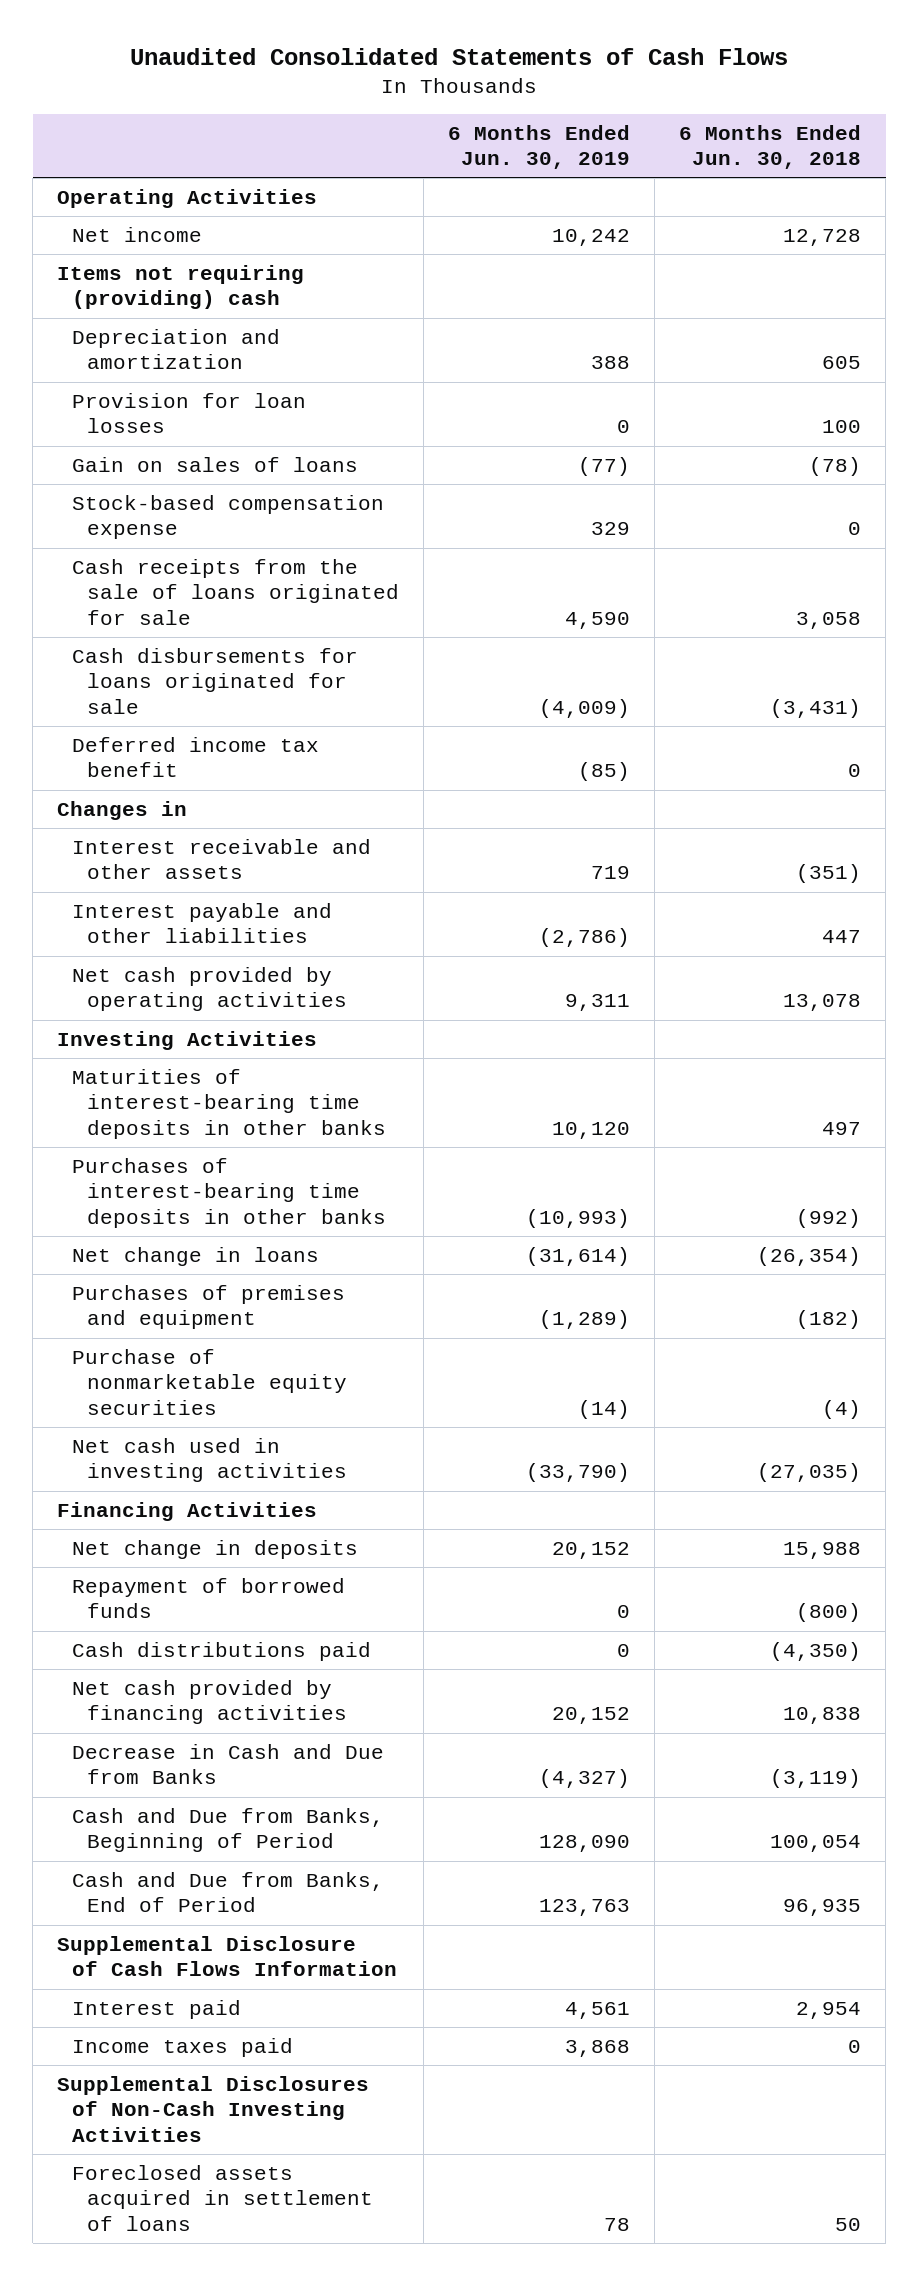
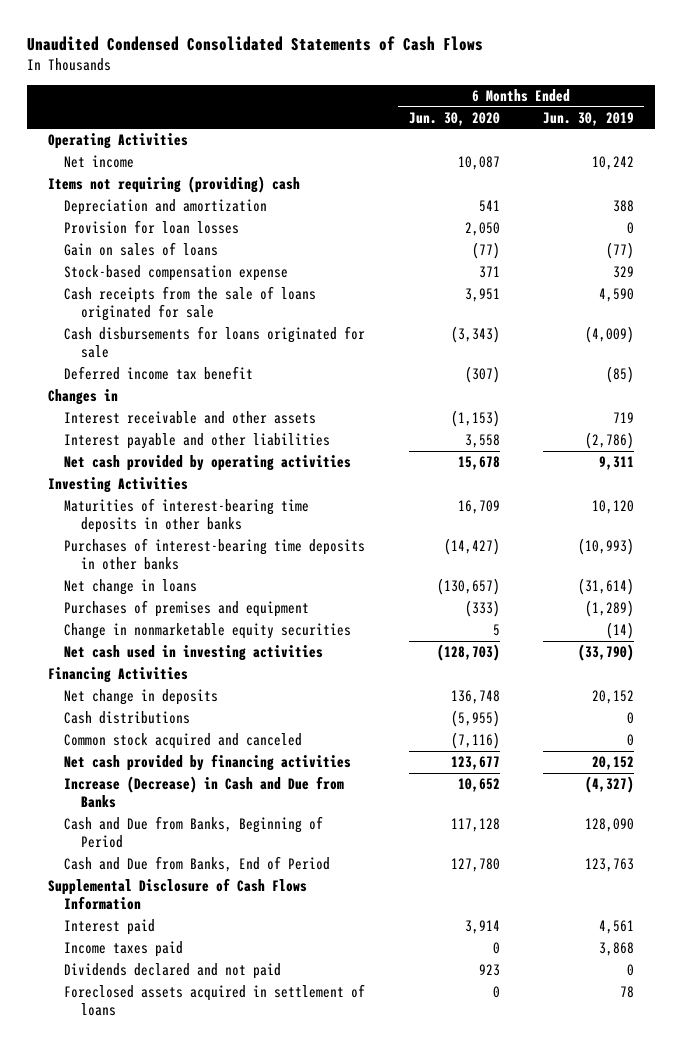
- Unaudited Consolidated Statements of Cash Flows
+ Unaudited Condensed Consolidated Statements of Cash Flows
- | 6 Months Ended Jun. 30, 2019 | 6 Months Ended Jun. 30, 2018
+ | 6 Months Ended Jun. 30, 2020 | 6 Months Ended Jun. 30, 2019
- Purchase of nonmarketable equity securities | (14) | (4)
+ Change in nonmarketable equity securities | 5 | (14)
- Repayment of borrowed funds | 0 | (800)
- Cash distributions paid | 0 | (4,350)
+ Cash distributions | (5,955) | 0
+ Common stock acquired and canceled | (7,116) | 0
- Decrease in Cash and Due from Banks | (4,327) | (3,119)
+ Increase (Decrease) in Cash and Due from Banks | 10,652 | (4,327)
- Supplemental Disclosures of Non-Cash Investing Activities
+ Dividends declared and not paid | 923 | 0

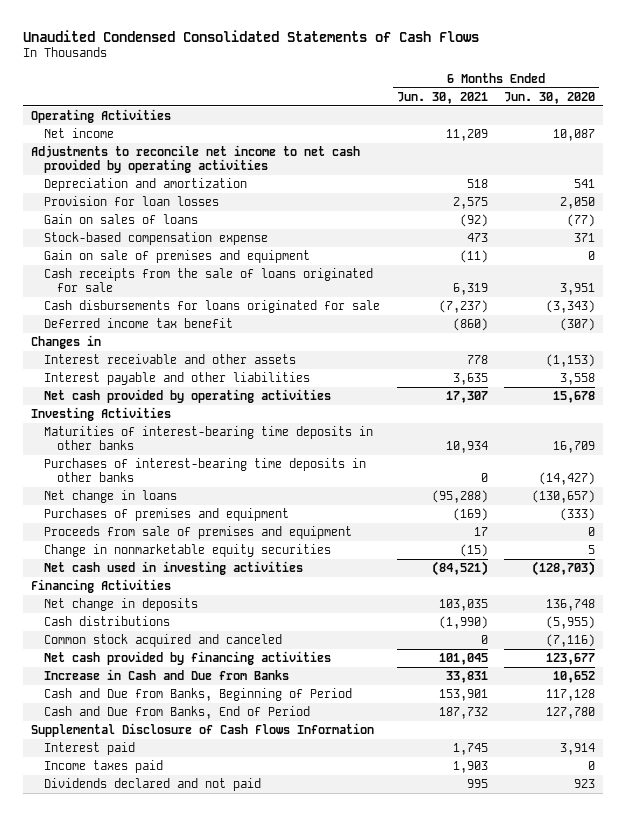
- | 6 Months Ended Jun. 30, 2020 | 6 Months Ended Jun. 30, 2019
+ | 6 Months Ended Jun. 30, 2021 | 6 Months Ended Jun. 30, 2020
- Items not requiring (providing) cash
+ Adjustments to reconcile net income to net cash provided by operating activities
+ Gain on sale of premises and equipment | (11) | 0
+ Proceeds from sale of premises and equipment | 17 | 0
- Increase (Decrease) in Cash and Due from Banks | 10,652 | (4,327)
+ Increase in Cash and Due from Banks | 33,831 | 10,652
- Foreclosed assets acquired in settlement of loans | 0 | 78

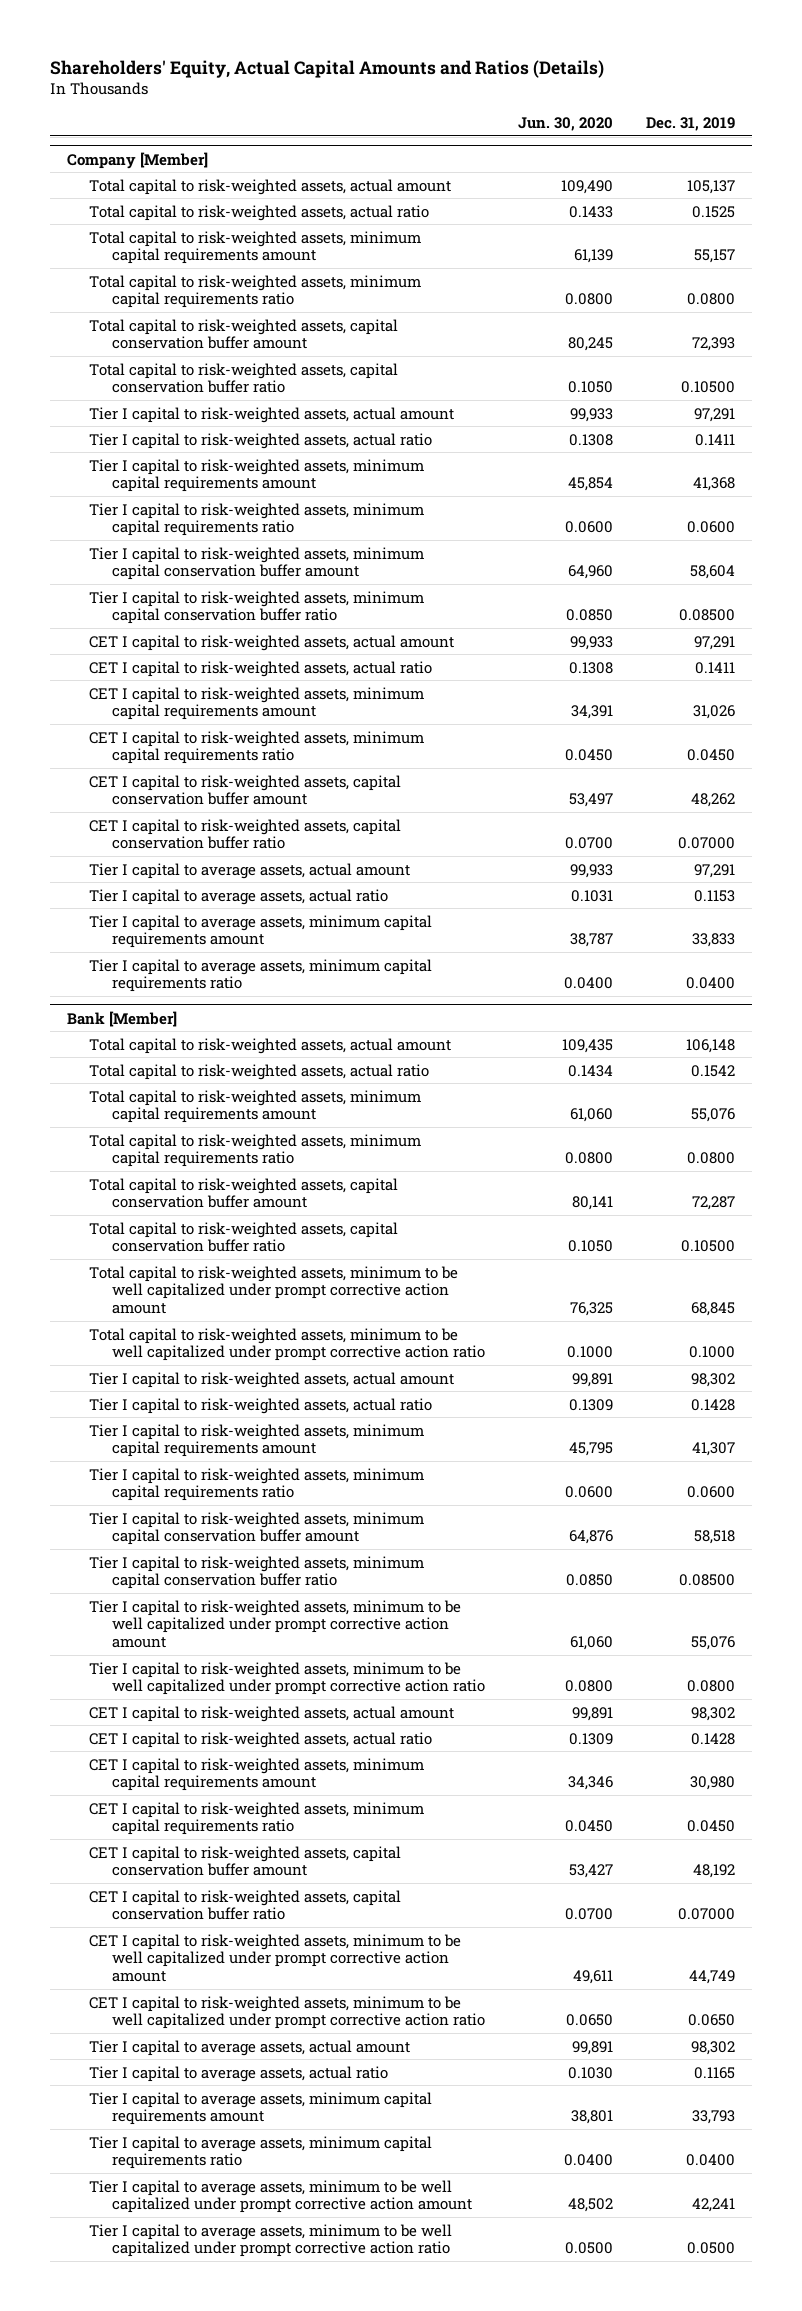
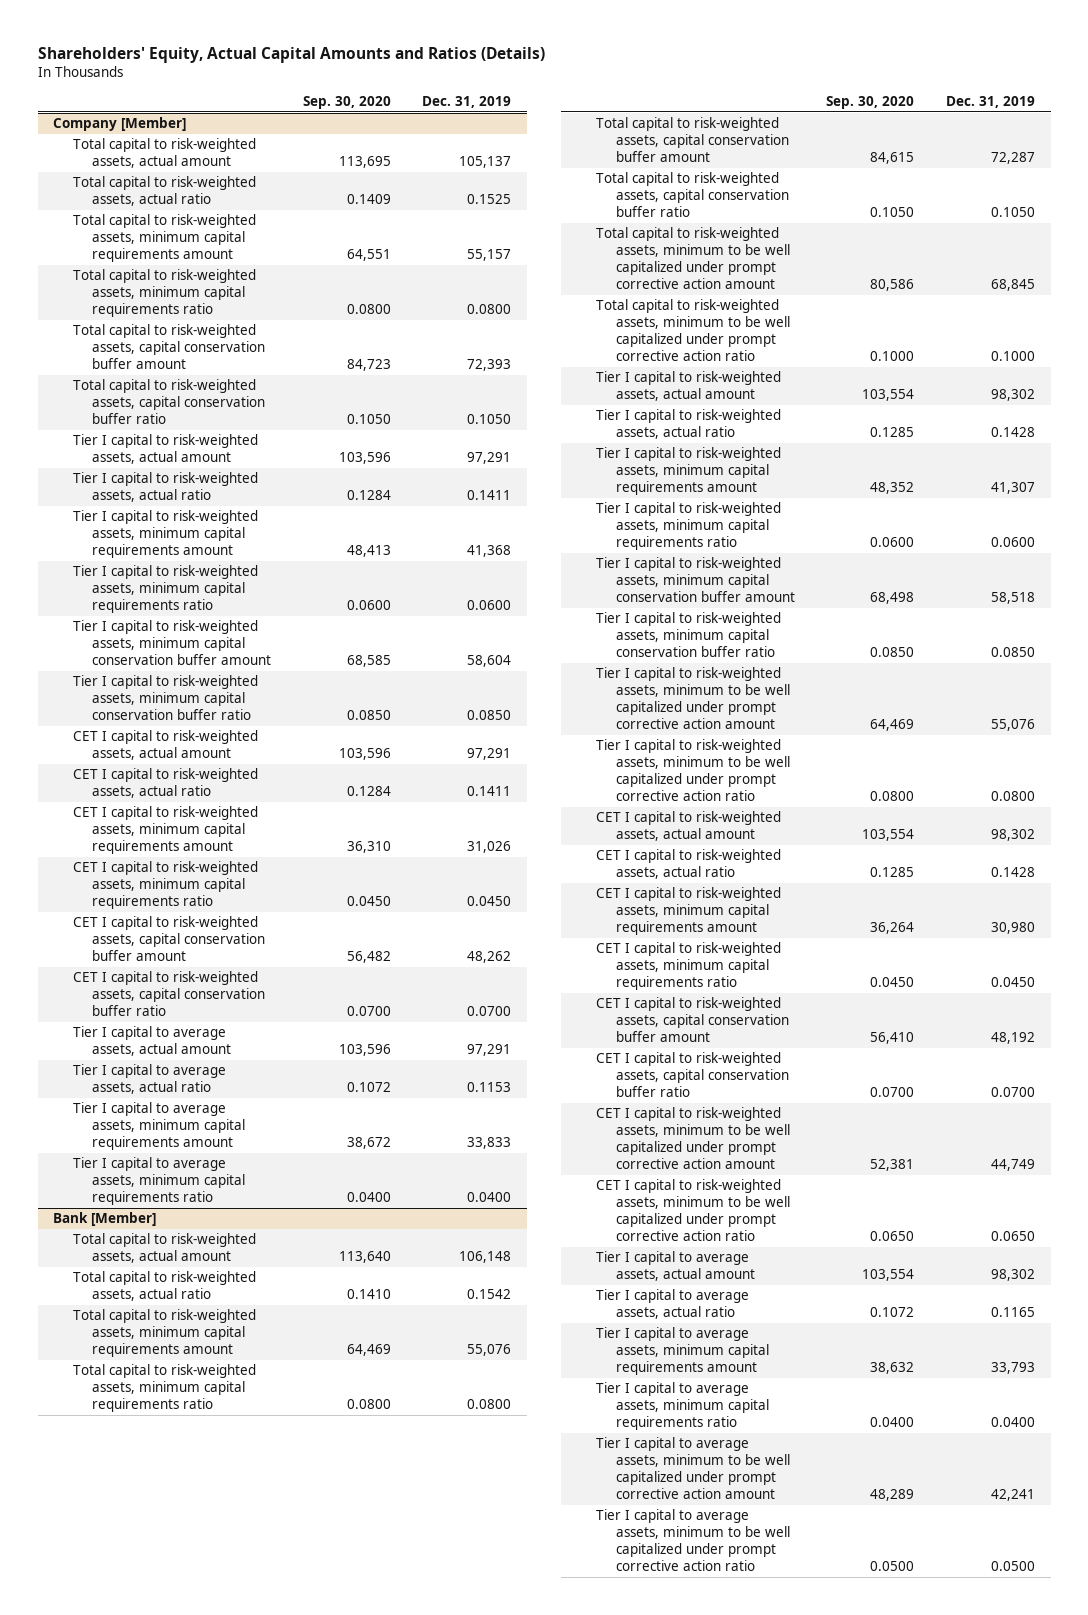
- | Jun. 30, 2020 | Dec. 31, 2019
+ | Sep. 30, 2020 | Dec. 31, 2019
@ Company [Member]
- Total capital to risk-weighted assets, capital conservation buffer ratio | 0.1050 | 0.10500
+ Total capital to risk-weighted assets, capital conservation buffer ratio | 0.1050 | 0.1050
- Tier I capital to risk-weighted assets, minimum capital conservation buffer ratio | 0.0850 | 0.08500
+ Tier I capital to risk-weighted assets, minimum capital conservation buffer ratio | 0.0850 | 0.0850
- CET I capital to risk-weighted assets, capital conservation buffer ratio | 0.0700 | 0.07000
+ CET I capital to risk-weighted assets, capital conservation buffer ratio | 0.0700 | 0.0700
@ Bank [Member]
- Total capital to risk-weighted assets, capital conservation buffer ratio | 0.1050 | 0.10500
+ Total capital to risk-weighted assets, capital conservation buffer ratio | 0.1050 | 0.1050
- Tier I capital to risk-weighted assets, minimum capital conservation buffer ratio | 0.0850 | 0.08500
+ Tier I capital to risk-weighted assets, minimum capital conservation buffer ratio | 0.0850 | 0.0850
- CET I capital to risk-weighted assets, capital conservation buffer ratio | 0.0700 | 0.07000
+ CET I capital to risk-weighted assets, capital conservation buffer ratio | 0.0700 | 0.0700

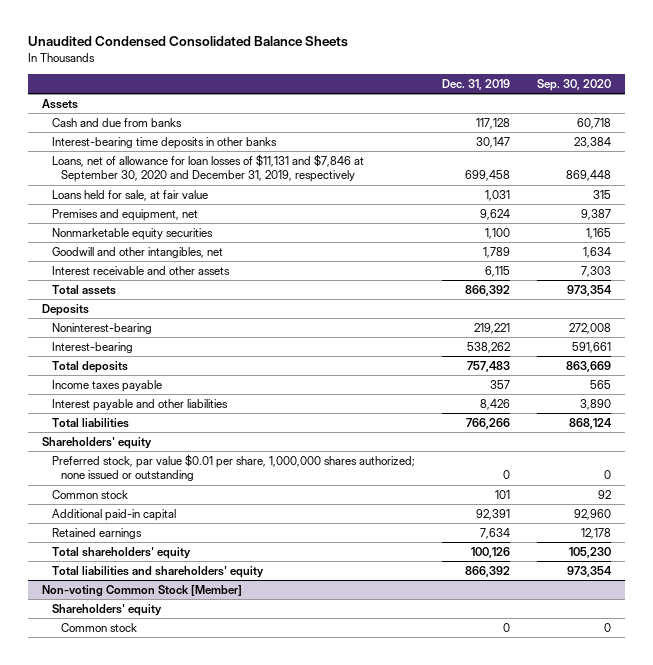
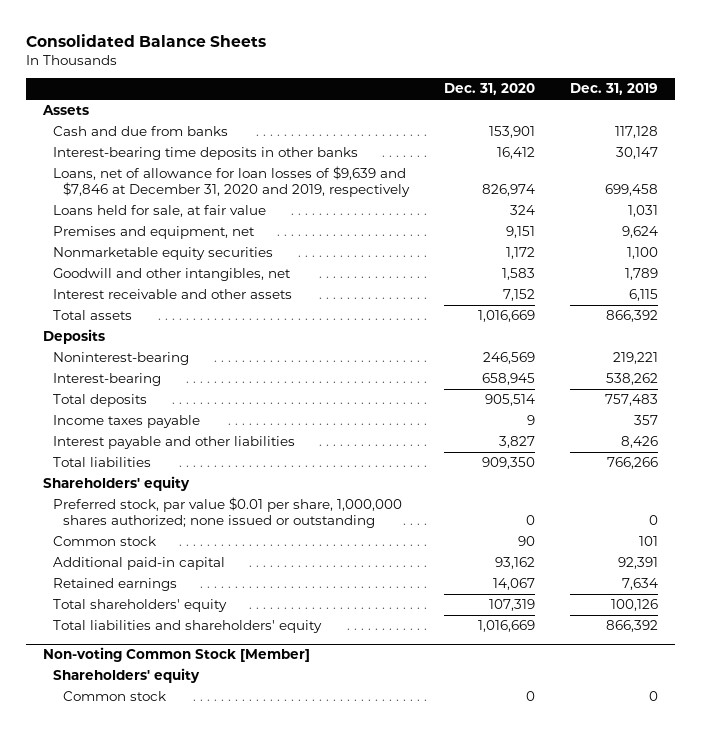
- Unaudited Condensed Consolidated Balance Sheets
+ Consolidated Balance Sheets
- | Dec. 31, 2019 | Sep. 30, 2020
+ | Dec. 31, 2020 | Dec. 31, 2019
- Loans, net of allowance for loan losses of $11,131 and $7,846 at September 30, 2020 and December 31, 2019, respectively | 699,458 | 869,448
+ Loans, net of allowance for loan losses of $9,639 and $7,846 at December 31, 2020 and 2019, respectively | 826,974 | 699,458

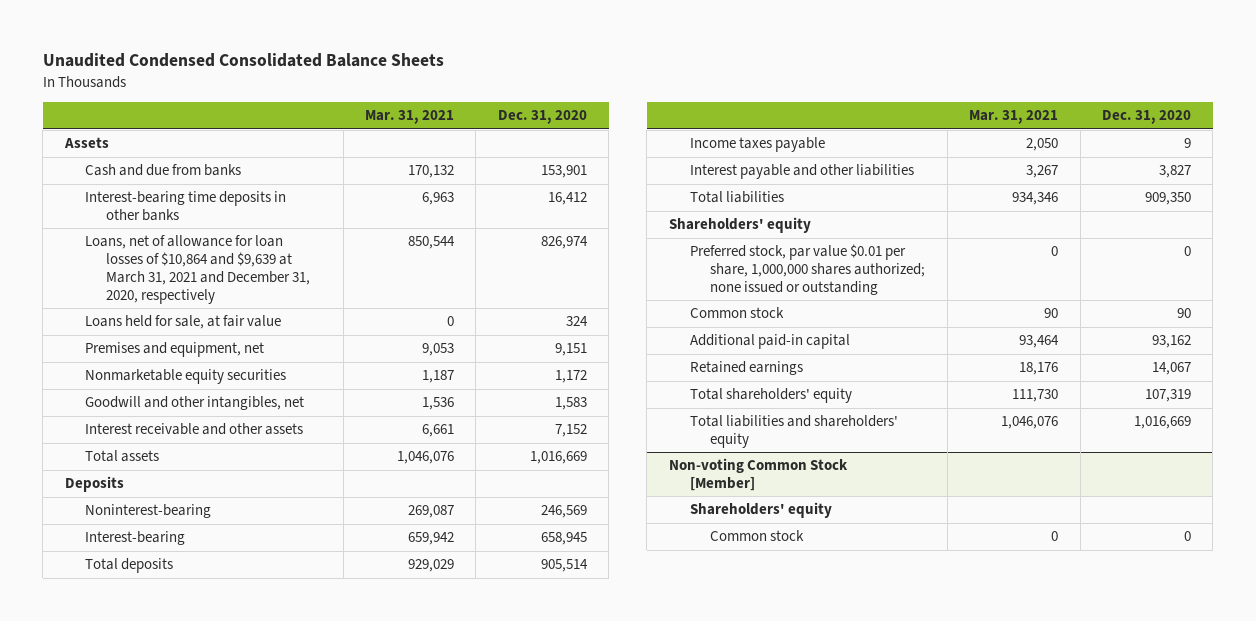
- Consolidated Balance Sheets
+ Unaudited Condensed Consolidated Balance Sheets
- | Dec. 31, 2020 | Dec. 31, 2019
+ | Mar. 31, 2021 | Dec. 31, 2020
- Loans, net of allowance for loan losses of $9,639 and $7,846 at December 31, 2020 and 2019, respectively | 826,974 | 699,458
+ Loans, net of allowance for loan losses of $10,864 and $9,639 at March 31, 2021 and December 31, 2020, respectively | 850,544 | 826,974

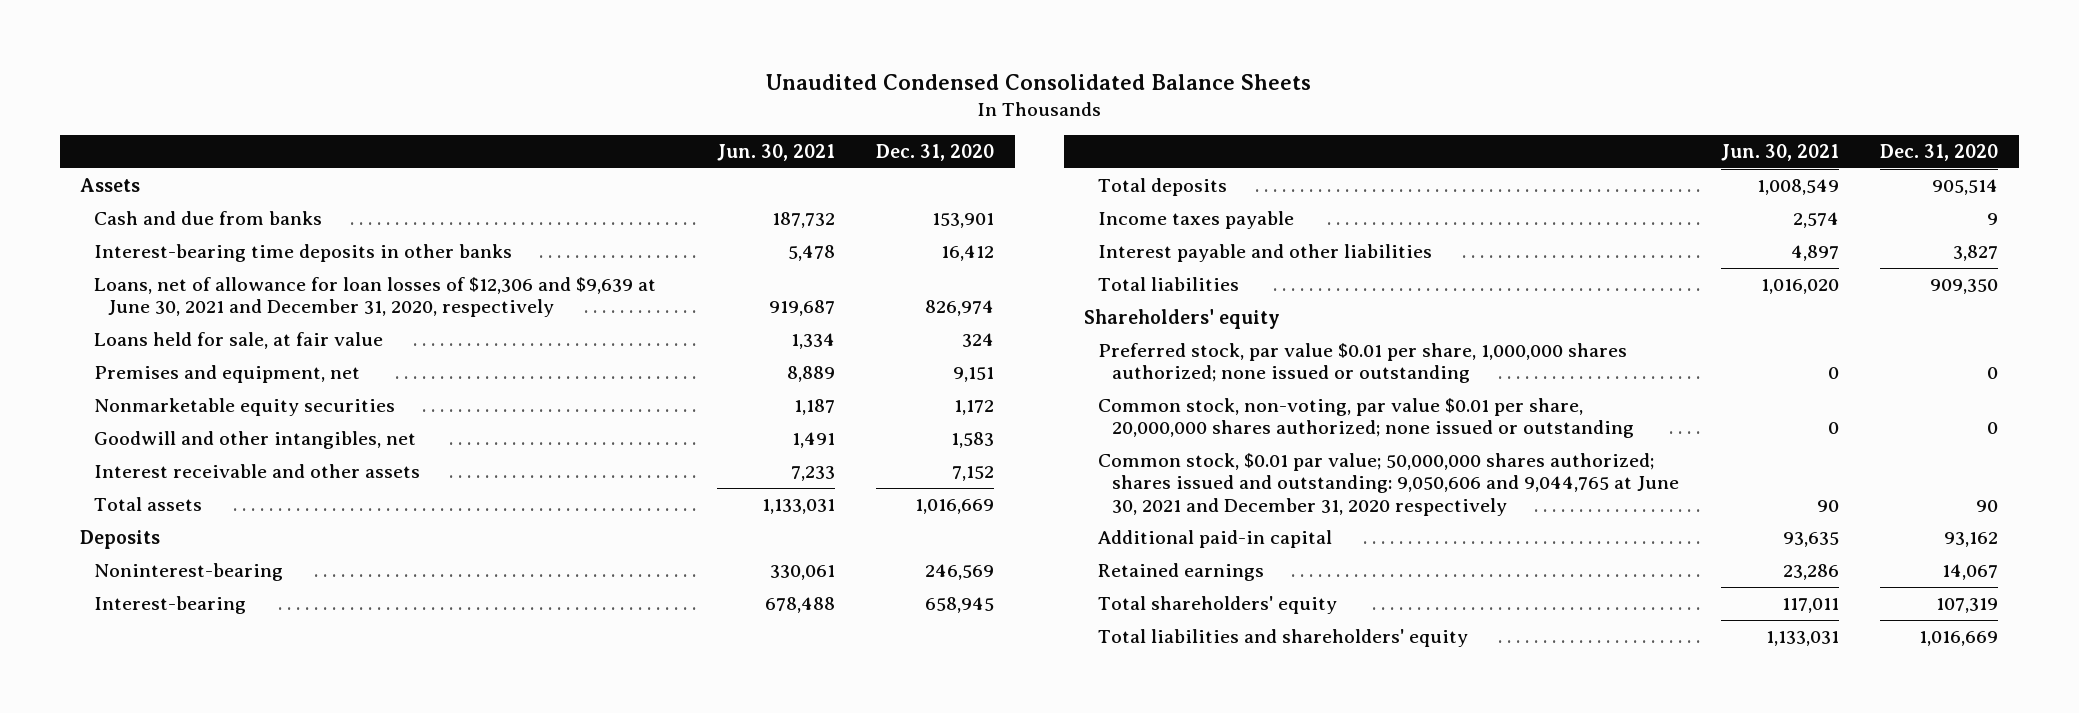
- | Mar. 31, 2021 | Dec. 31, 2020
+ | Jun. 30, 2021 | Dec. 31, 2020
- Loans, net of allowance for loan losses of $10,864 and $9,639 at March 31, 2021 and December 31, 2020, respectively | 850,544 | 826,974
+ Loans, net of allowance for loan losses of $12,306 and $9,639 at June 30, 2021 and December 31, 2020, respectively | 919,687 | 826,974
- Common stock | 90 | 90
+ Common stock, non-voting, par value $0.01 per share, 20,000,000 shares authorized; none issued or outstanding | 0 | 0
+ Common stock, $0.01 par value; 50,000,000 shares authorized; shares issued and outstanding: 9,050,606 and 9,044,765 at June 30, 2021 and December 31, 2020 respectively | 90 | 90
- Non-voting Common Stock [Member]
- Shareholders' equity
- Common stock | 0 | 0

